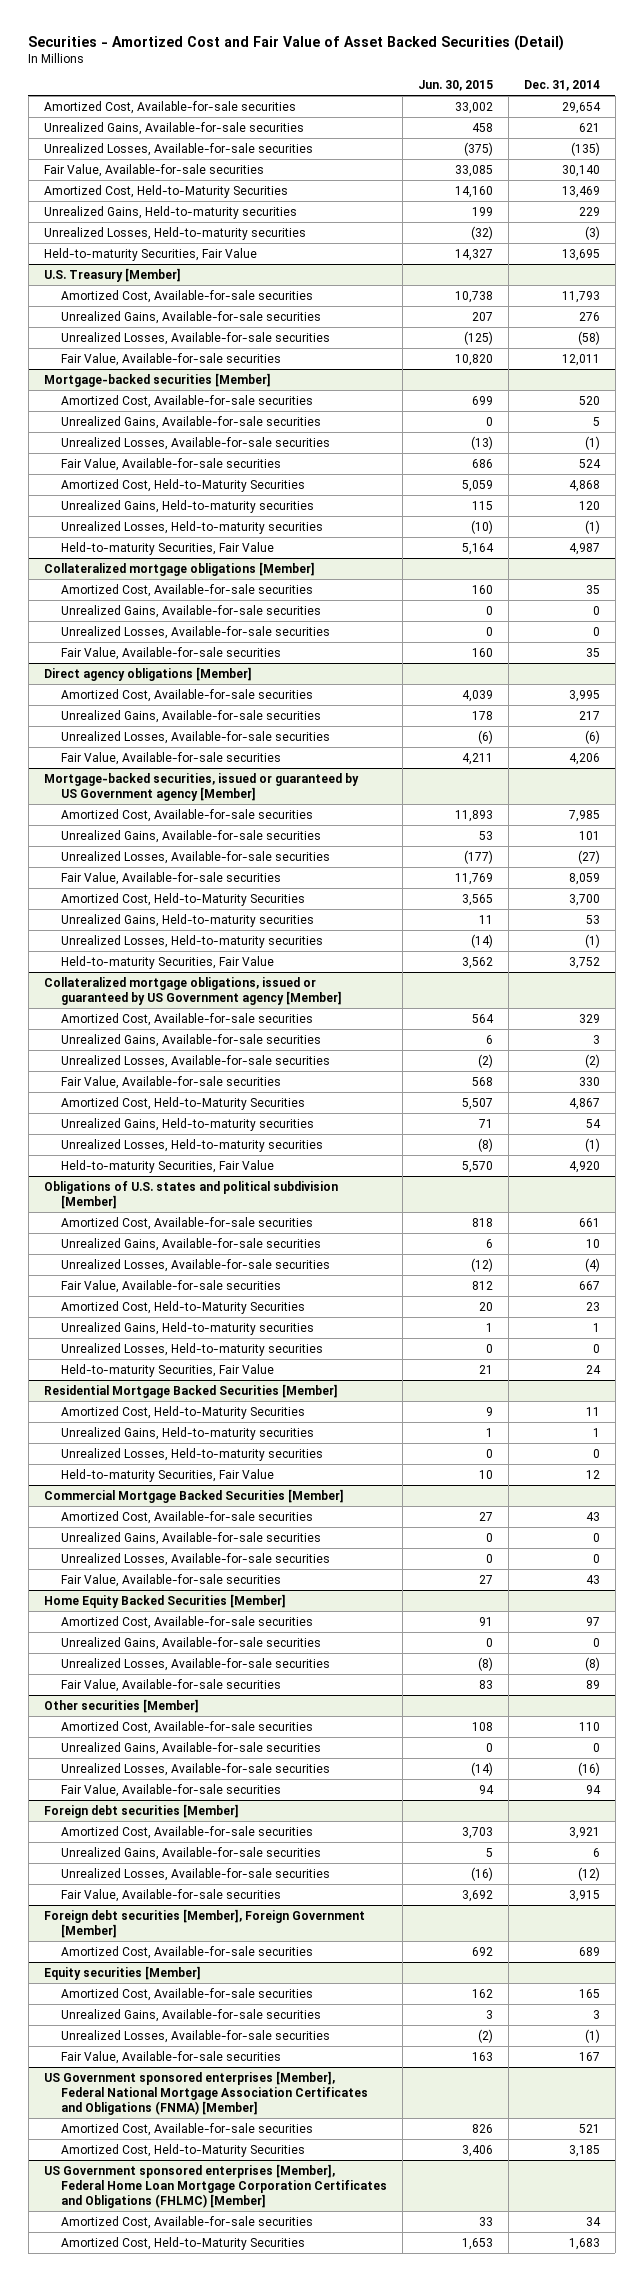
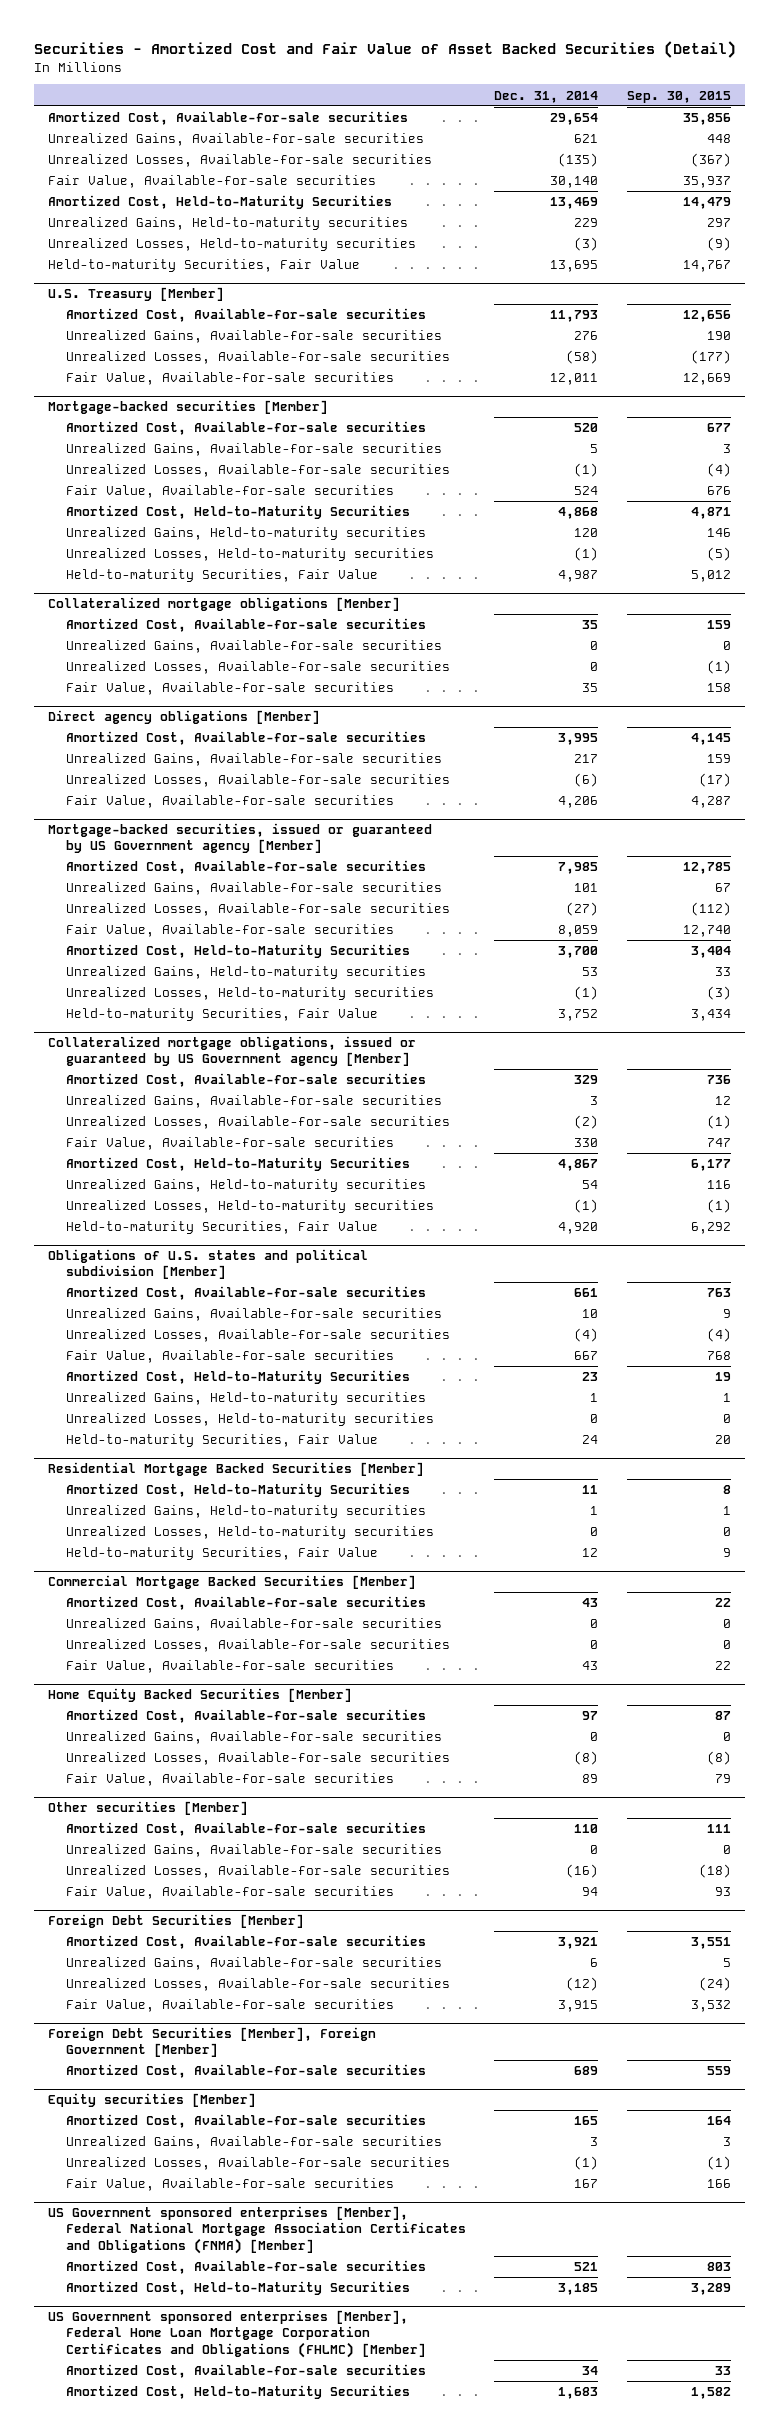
- | Jun. 30, 2015 | Dec. 31, 2014
+ | Dec. 31, 2014 | Sep. 30, 2015
- Foreign debt securities [Member]
+ Foreign Debt Securities [Member]
- Foreign debt securities [Member], Foreign Government [Member]
+ Foreign Debt Securities [Member], Foreign Government [Member]

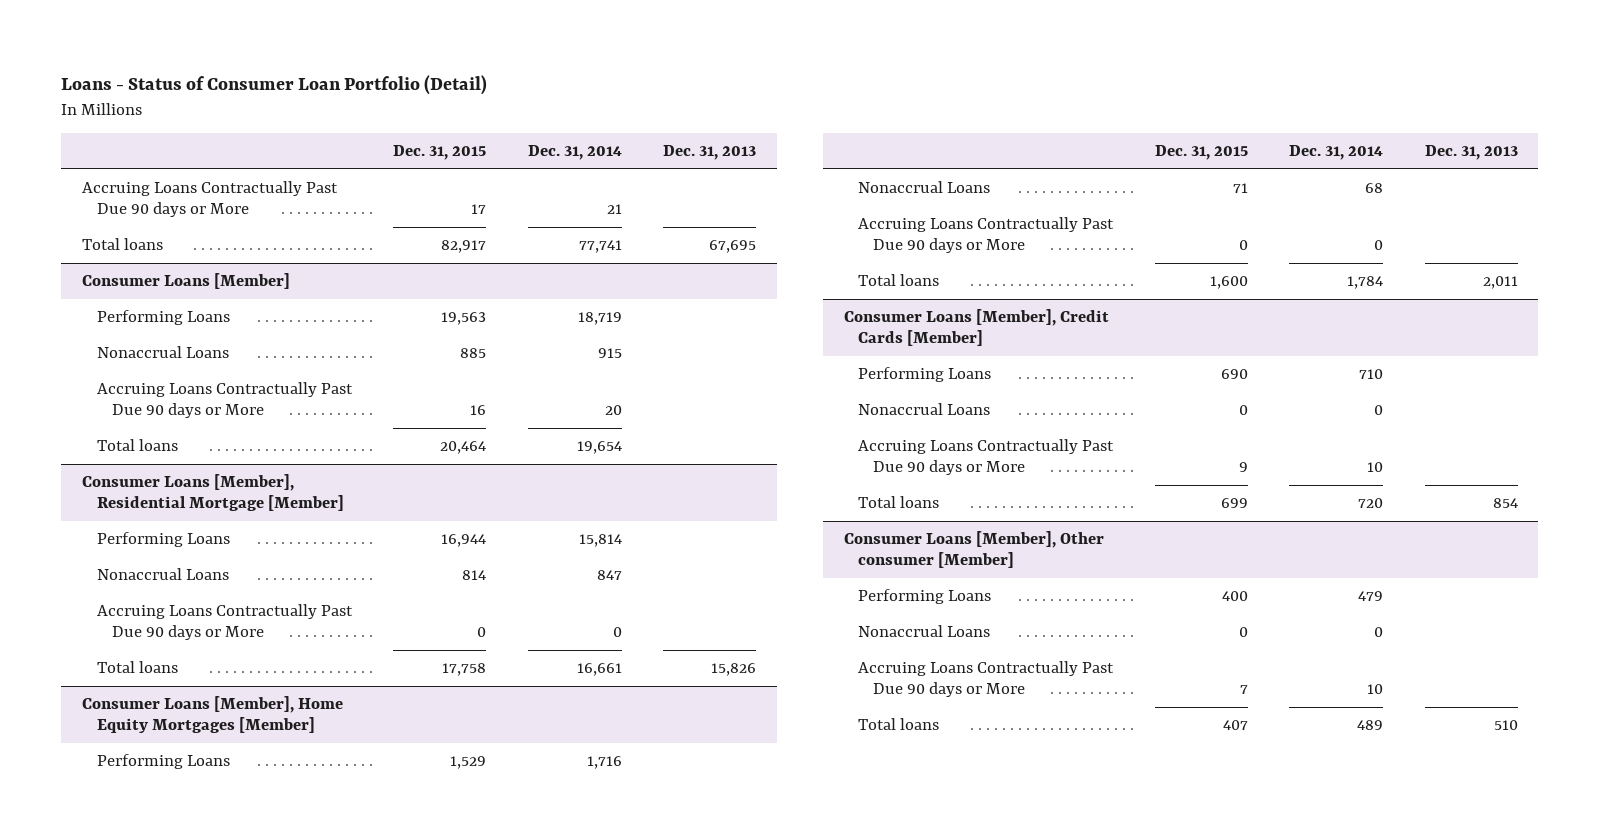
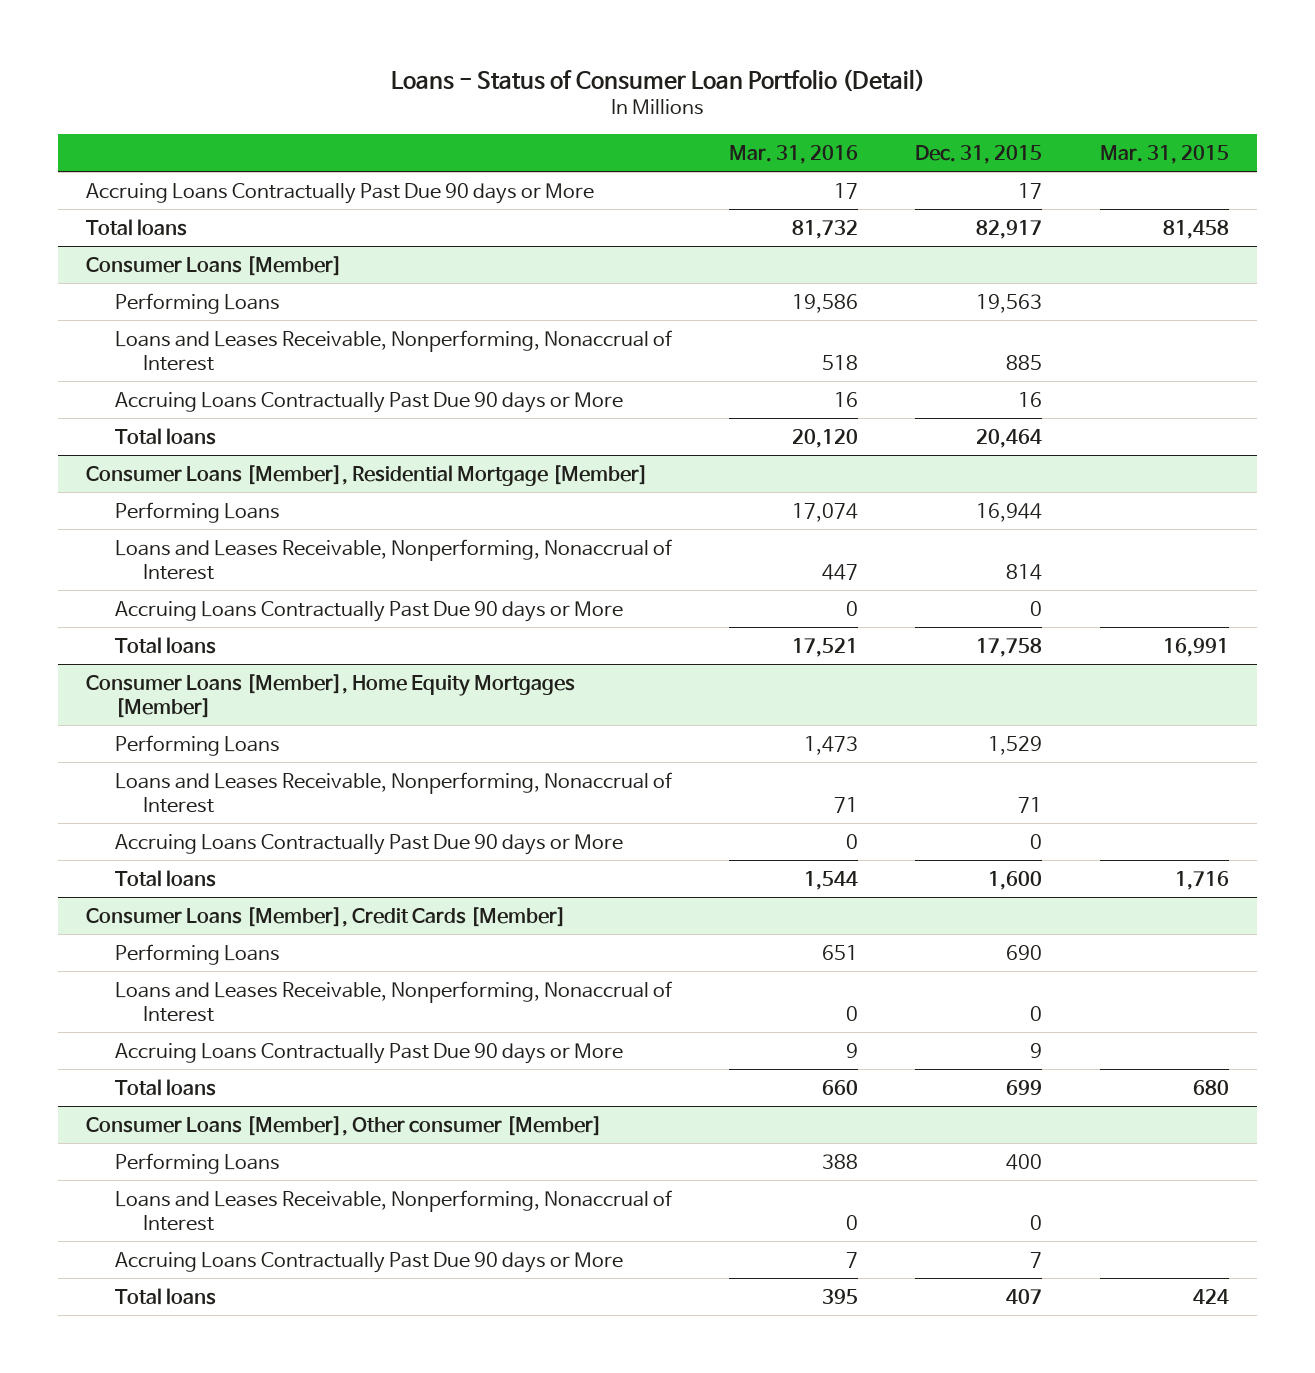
- | Dec. 31, 2015 | Dec. 31, 2014 | Dec. 31, 2013
+ | Mar. 31, 2016 | Dec. 31, 2015 | Mar. 31, 2015
@ Consumer Loans [Member]
- Nonaccrual Loans | 885 | 915 |
+ Loans and Leases Receivable, Nonperforming, Nonaccrual of Interest | 518 | 885 |
@ Consumer Loans [Member], Residential Mortgage [Member]
- Nonaccrual Loans | 814 | 847 |
+ Loans and Leases Receivable, Nonperforming, Nonaccrual of Interest | 447 | 814 |
@ Consumer Loans [Member], Home Equity Mortgages [Member]
- Nonaccrual Loans | 71 | 68 |
+ Loans and Leases Receivable, Nonperforming, Nonaccrual of Interest | 71 | 71 |
@ Consumer Loans [Member], Credit Cards [Member]
- Nonaccrual Loans | 0 | 0 |
+ Loans and Leases Receivable, Nonperforming, Nonaccrual of Interest | 0 | 0 |
@ Consumer Loans [Member], Other consumer [Member]
- Nonaccrual Loans | 0 | 0 |
+ Loans and Leases Receivable, Nonperforming, Nonaccrual of Interest | 0 | 0 |

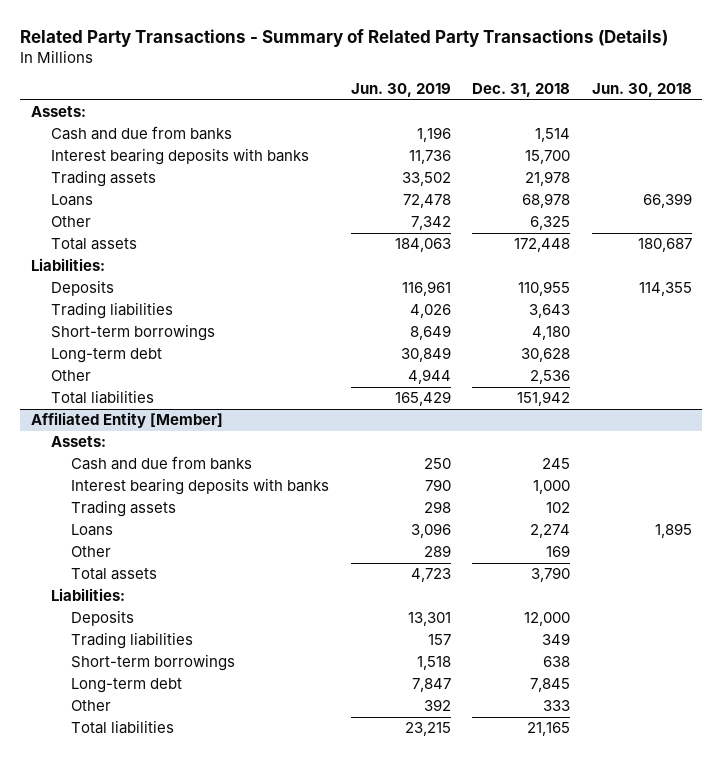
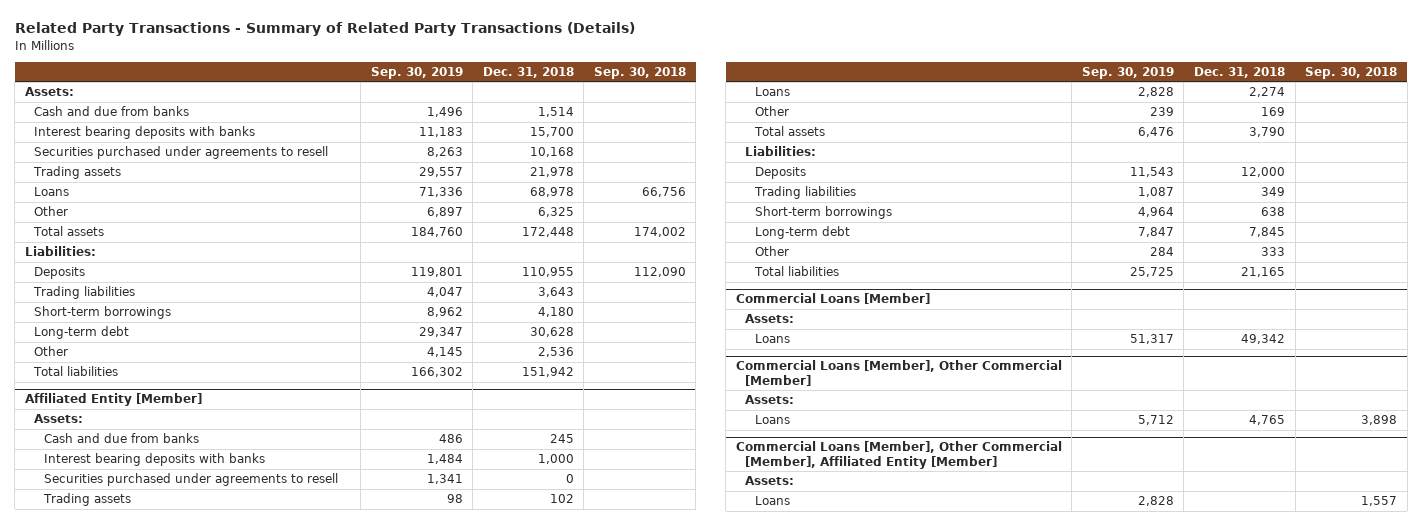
- | Jun. 30, 2019 | Dec. 31, 2018 | Jun. 30, 2018
+ | Sep. 30, 2019 | Dec. 31, 2018 | Sep. 30, 2018
+ Securities purchased under agreements to resell | 8,263 | 10,168 |
@ Affiliated Entity [Member]
+ Securities purchased under agreements to resell | 1,341 | 0 |
+ Commercial Loans [Member]
+ Assets:
+ Loans | 51,317 | 49,342 |
+ Commercial Loans [Member], Other Commercial [Member]
+ Assets:
+ Loans | 5,712 | 4,765 | 3,898
+ Commercial Loans [Member], Other Commercial [Member], Affiliated Entity [Member]
+ Assets:
+ Loans | 2,828 | | 1,557

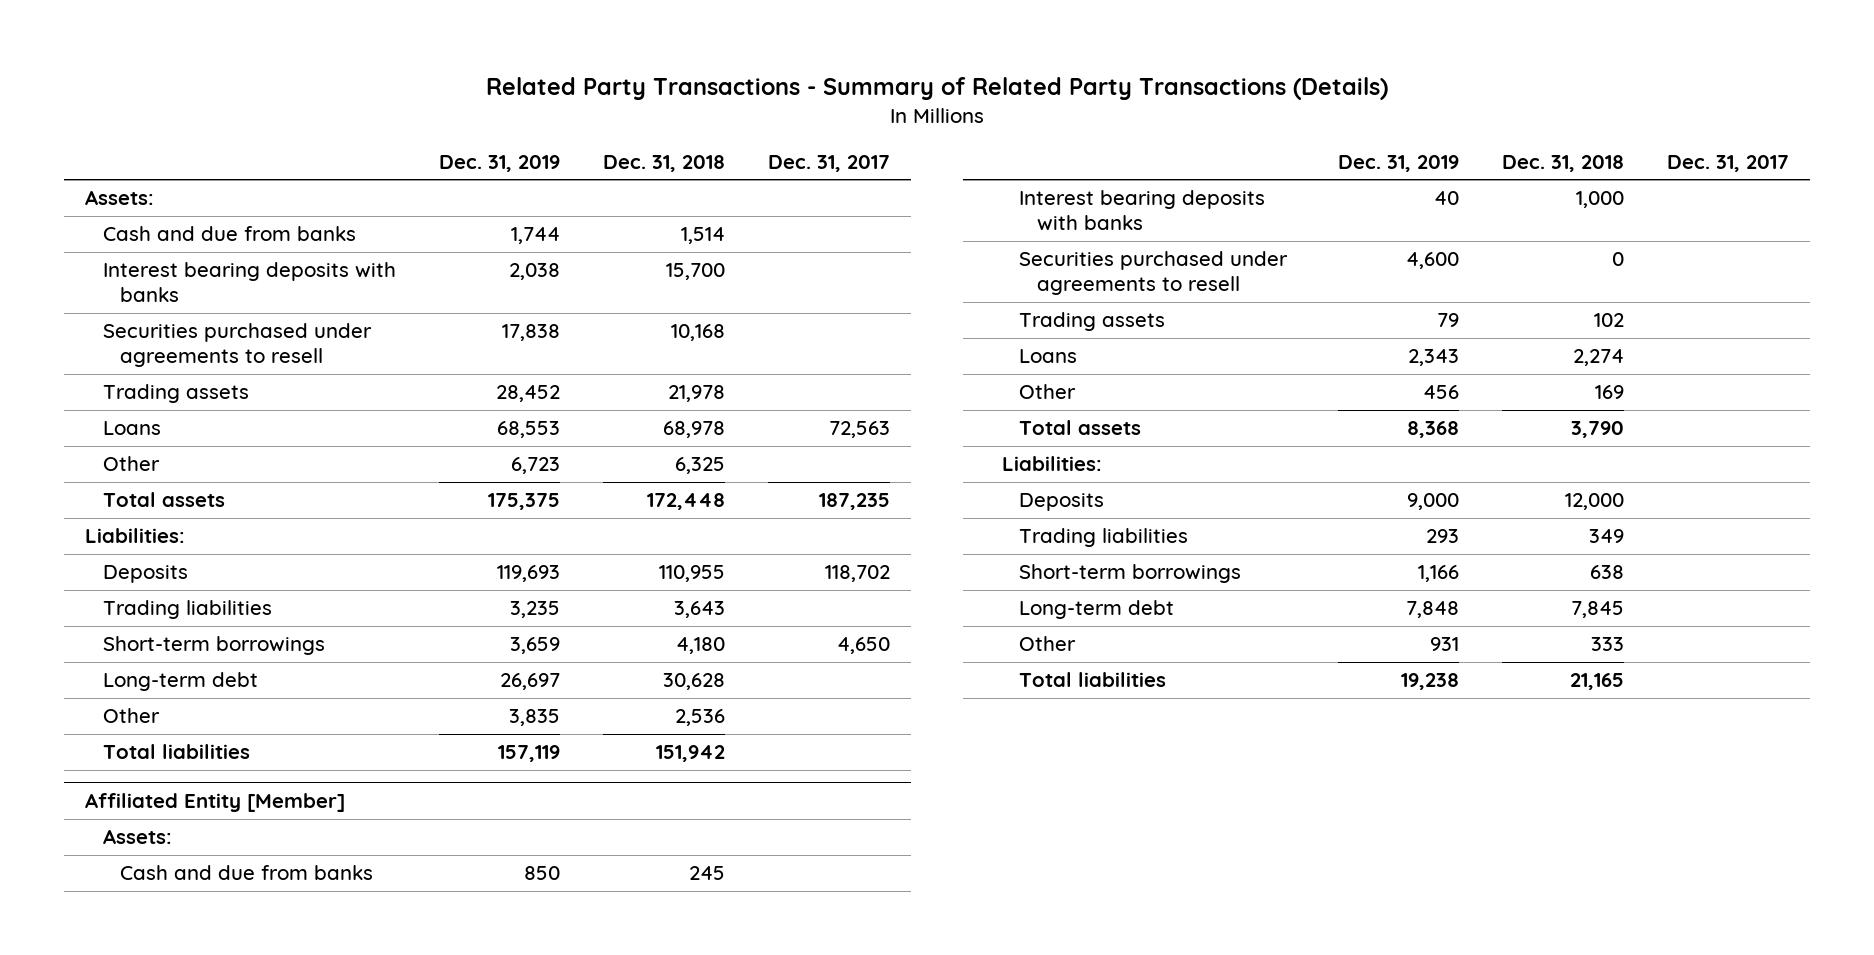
- | Sep. 30, 2019 | Dec. 31, 2018 | Sep. 30, 2018
+ | Dec. 31, 2019 | Dec. 31, 2018 | Dec. 31, 2017
- Commercial Loans [Member]
- Assets:
- Loans | 51,317 | 49,342 |
- Commercial Loans [Member], Other Commercial [Member]
- Assets:
- Loans | 5,712 | 4,765 | 3,898
- Commercial Loans [Member], Other Commercial [Member], Affiliated Entity [Member]
- Assets:
- Loans | 2,828 | | 1,557

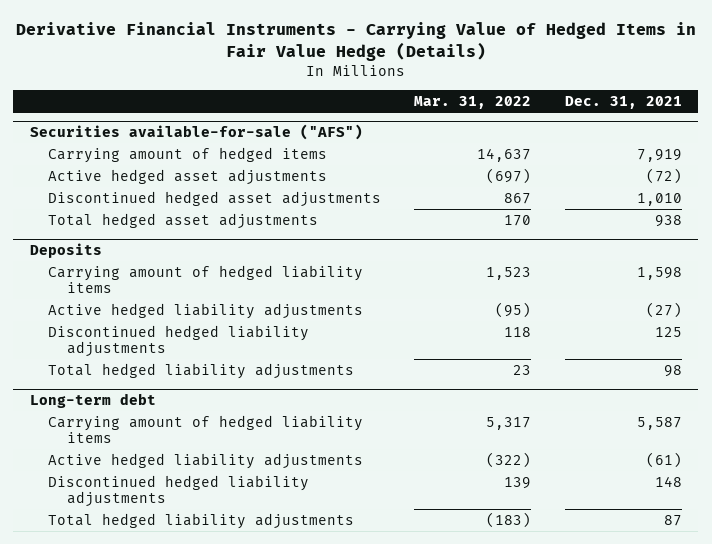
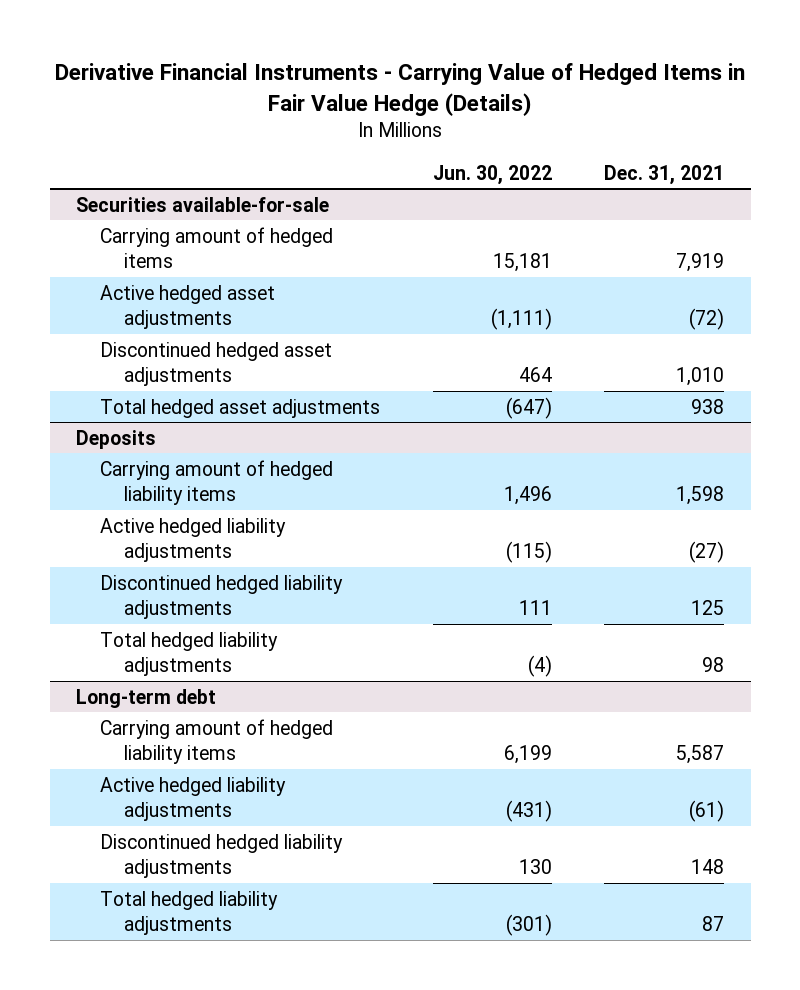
- | Mar. 31, 2022 | Dec. 31, 2021
+ | Jun. 30, 2022 | Dec. 31, 2021
- Securities available-for-sale ("AFS")
+ Securities available-for-sale

